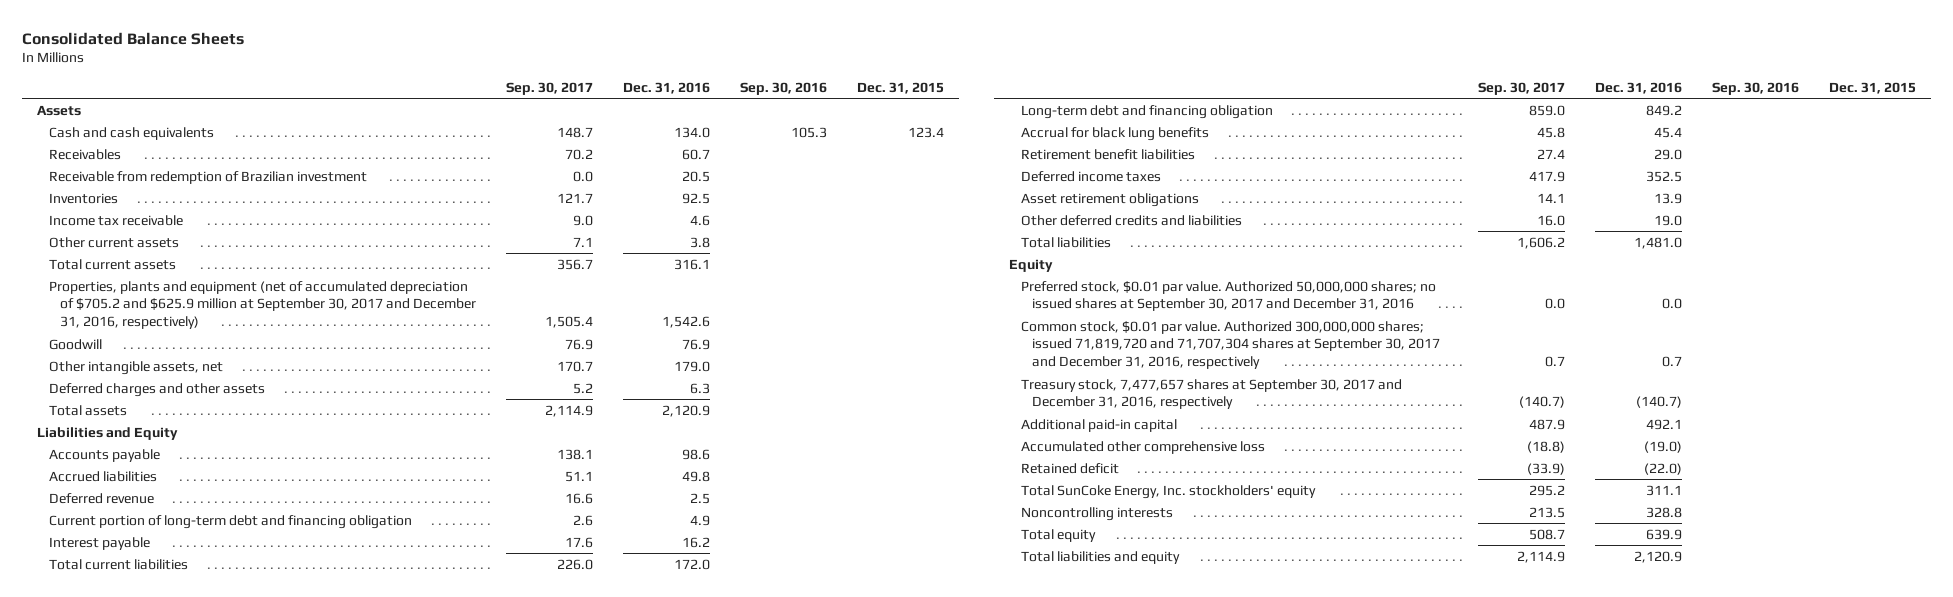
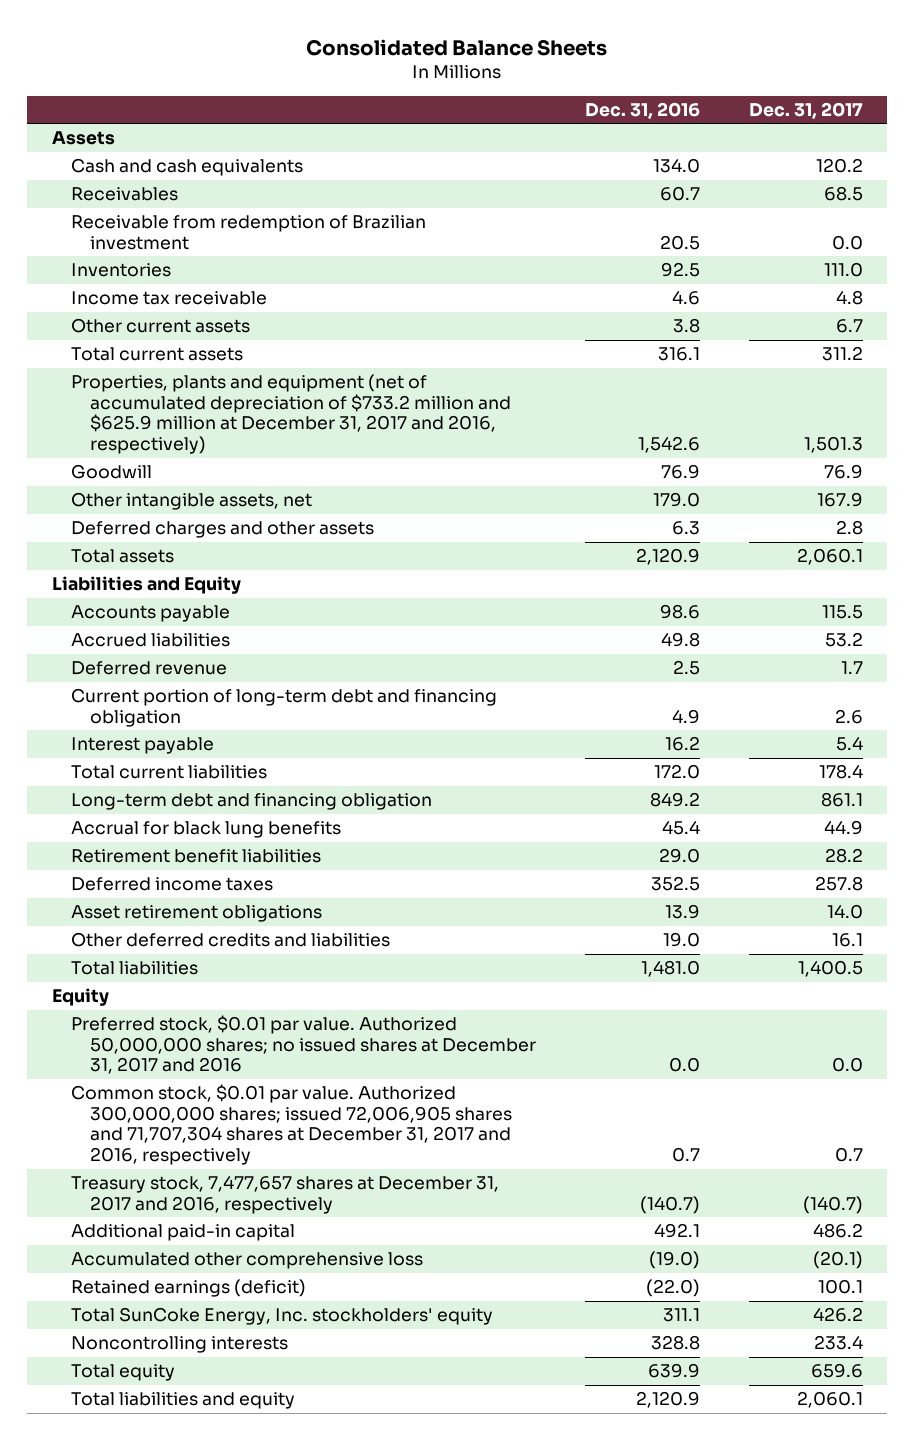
- | Sep. 30, 2017 | Dec. 31, 2016 | Sep. 30, 2016 | Dec. 31, 2015
+ | Dec. 31, 2016 | Dec. 31, 2017
- Properties, plants and equipment (net of accumulated depreciation of $705.2 and $625.9 million at September 30, 2017 and December 31, 2016, respectively) | 1,505.4 | 1,542.6 | |
+ Properties, plants and equipment (net of accumulated depreciation of $733.2 million and $625.9 million at December 31, 2017 and 2016, respectively) | 1,542.6 | 1,501.3
- Preferred stock, $0.01 par value. Authorized 50,000,000 shares; no issued shares at September 30, 2017 and December 31, 2016 | 0.0 | 0.0 | |
- Common stock, $0.01 par value. Authorized 300,000,000 shares; issued 71,819,720 and 71,707,304 shares at September 30, 2017 and December 31, 2016, respectively | 0.7 | 0.7 | |
- Treasury stock, 7,477,657 shares at September 30, 2017 and December 31, 2016, respectively | (140.7) | (140.7) | |
+ Preferred stock, $0.01 par value. Authorized 50,000,000 shares; no issued shares at December 31, 2017 and 2016 | 0.0 | 0.0
+ Common stock, $0.01 par value. Authorized 300,000,000 shares; issued 72,006,905 shares and 71,707,304 shares at December 31, 2017 and 2016, respectively | 0.7 | 0.7
+ Treasury stock, 7,477,657 shares at December 31, 2017 and 2016, respectively | (140.7) | (140.7)
- Retained deficit | (33.9) | (22.0) | |
+ Retained earnings (deficit) | (22.0) | 100.1

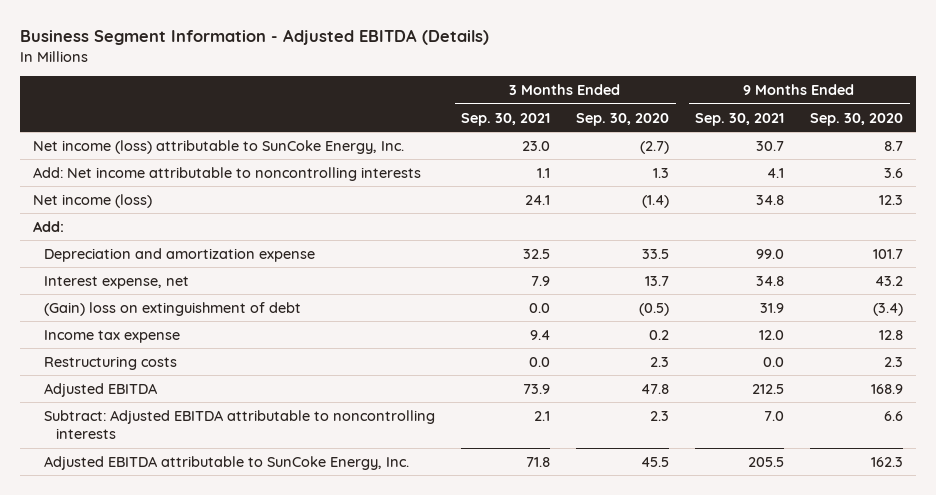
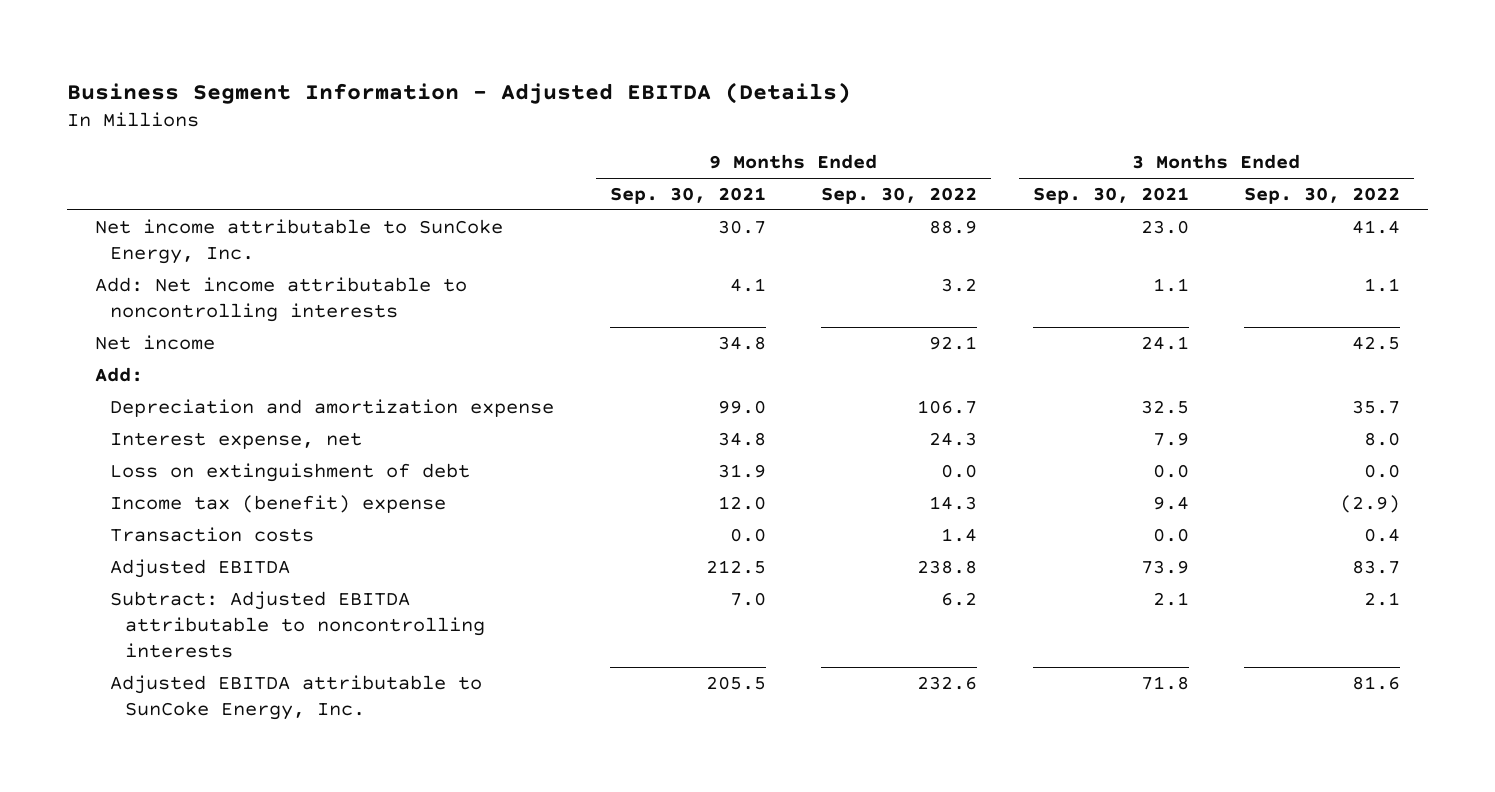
- | 3 Months Ended Sep. 30, 2021 | 3 Months Ended Sep. 30, 2020 | 9 Months Ended Sep. 30, 2021 | 9 Months Ended Sep. 30, 2020
+ | 9 Months Ended Sep. 30, 2021 | 9 Months Ended Sep. 30, 2022 | 3 Months Ended Sep. 30, 2021 | 3 Months Ended Sep. 30, 2022
- Net income (loss) attributable to SunCoke Energy, Inc. | 23.0 | (2.7) | 30.7 | 8.7
+ Net income attributable to SunCoke Energy, Inc. | 30.7 | 88.9 | 23.0 | 41.4
- Net income (loss) | 24.1 | (1.4) | 34.8 | 12.3
+ Net income | 34.8 | 92.1 | 24.1 | 42.5
- (Gain) loss on extinguishment of debt | 0.0 | (0.5) | 31.9 | (3.4)
- Income tax expense | 9.4 | 0.2 | 12.0 | 12.8
- Restructuring costs | 0.0 | 2.3 | 0.0 | 2.3
+ Loss on extinguishment of debt | 31.9 | 0.0 | 0.0 | 0.0
+ Income tax (benefit) expense | 12.0 | 14.3 | 9.4 | (2.9)
+ Transaction costs | 0.0 | 1.4 | 0.0 | 0.4

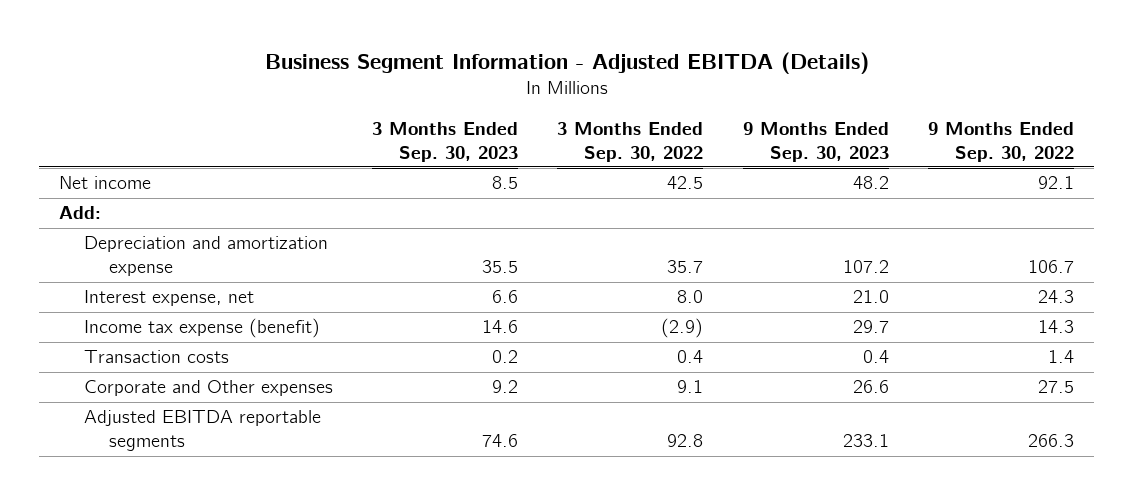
- | 9 Months Ended Sep. 30, 2021 | 9 Months Ended Sep. 30, 2022 | 3 Months Ended Sep. 30, 2021 | 3 Months Ended Sep. 30, 2022
+ | 3 Months Ended Sep. 30, 2023 | 3 Months Ended Sep. 30, 2022 | 9 Months Ended Sep. 30, 2023 | 9 Months Ended Sep. 30, 2022
- Net income attributable to SunCoke Energy, Inc. | 30.7 | 88.9 | 23.0 | 41.4
- Add: Net income attributable to noncontrolling interests | 4.1 | 3.2 | 1.1 | 1.1
- Loss on extinguishment of debt | 31.9 | 0.0 | 0.0 | 0.0
- Income tax (benefit) expense | 12.0 | 14.3 | 9.4 | (2.9)
+ Income tax expense (benefit) | 14.6 | (2.9) | 29.7 | 14.3
- Adjusted EBITDA | 212.5 | 238.8 | 73.9 | 83.7
- Subtract: Adjusted EBITDA attributable to noncontrolling interests | 7.0 | 6.2 | 2.1 | 2.1
- Adjusted EBITDA attributable to SunCoke Energy, Inc. | 205.5 | 232.6 | 71.8 | 81.6
+ Corporate and Other expenses | 9.2 | 9.1 | 26.6 | 27.5
+ Adjusted EBITDA reportable segments | 74.6 | 92.8 | 233.1 | 266.3

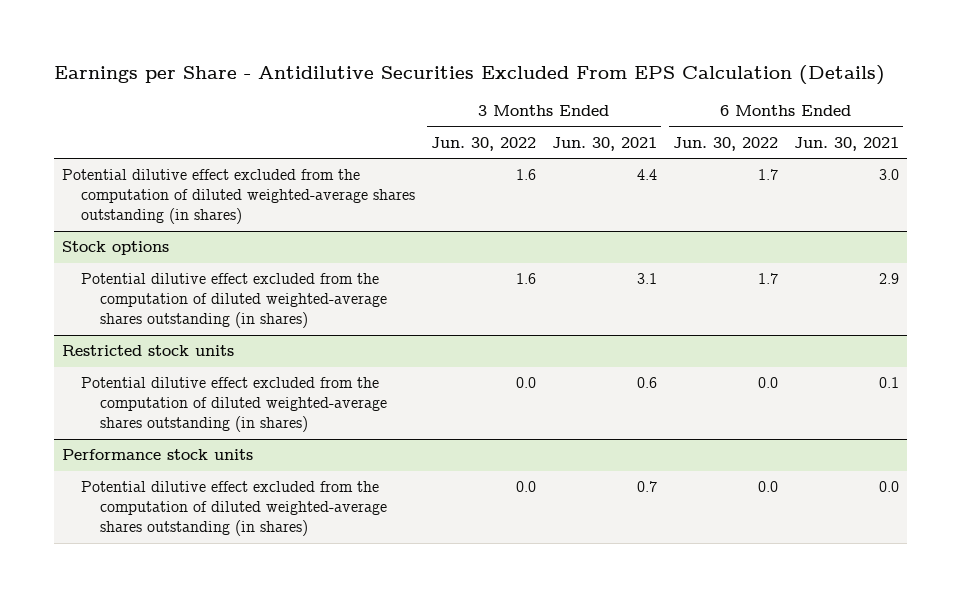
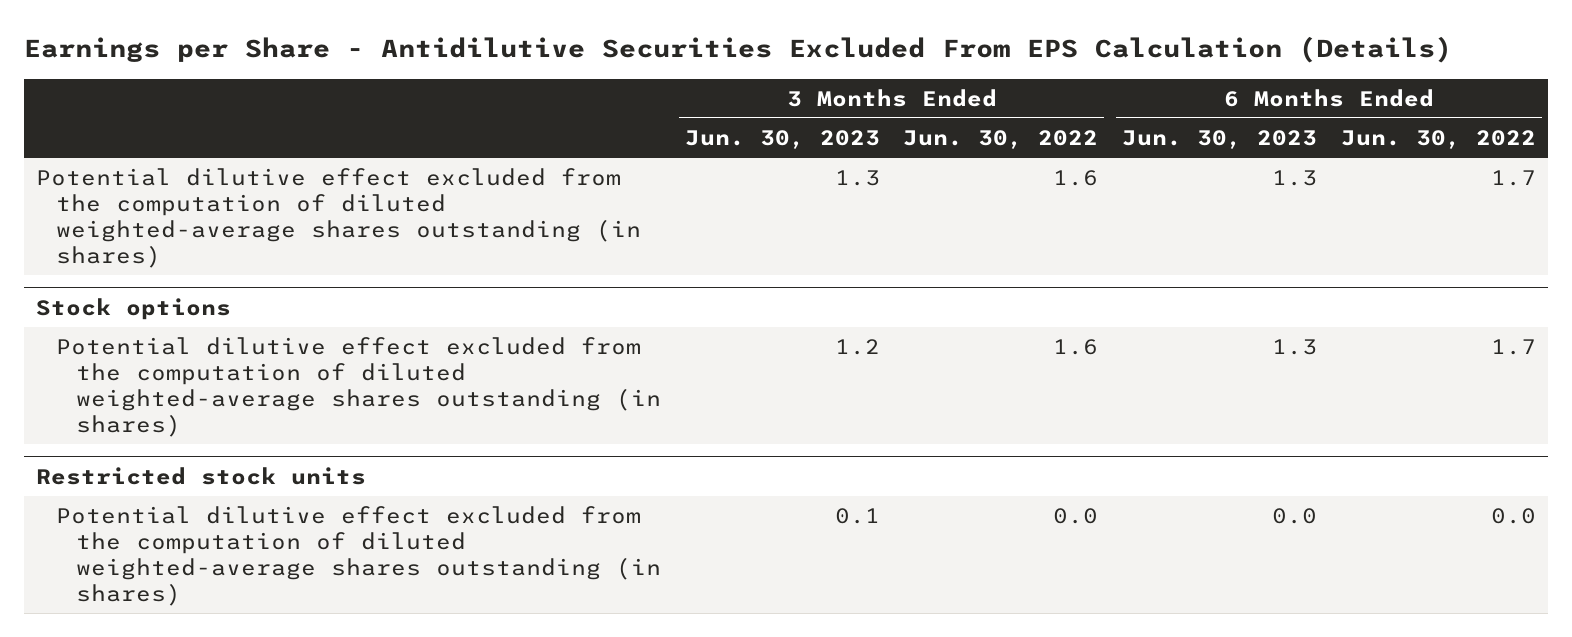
- | 3 Months Ended Jun. 30, 2022 | 3 Months Ended Jun. 30, 2021 | 6 Months Ended Jun. 30, 2022 | 6 Months Ended Jun. 30, 2021
+ | 3 Months Ended Jun. 30, 2023 | 3 Months Ended Jun. 30, 2022 | 6 Months Ended Jun. 30, 2023 | 6 Months Ended Jun. 30, 2022
- Performance stock units
- Potential dilutive effect excluded from the computation of diluted weighted-average shares outstanding (in shares) | 0.0 | 0.7 | 0.0 | 0.0

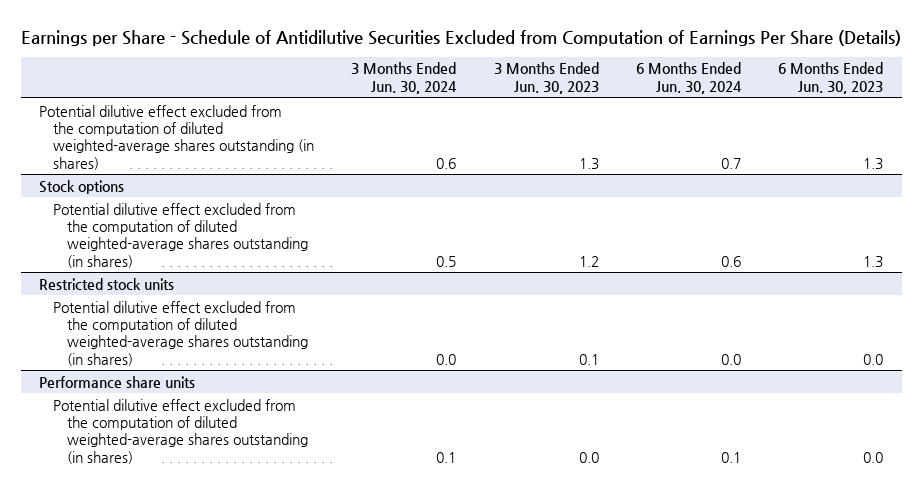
- Earnings per Share - Antidilutive Securities Excluded From EPS Calculation (Details)
+ Earnings per Share - Schedule of Antidilutive Securities Excluded from Computation of Earnings Per Share (Details)
- | 3 Months Ended Jun. 30, 2023 | 3 Months Ended Jun. 30, 2022 | 6 Months Ended Jun. 30, 2023 | 6 Months Ended Jun. 30, 2022
+ | 3 Months Ended Jun. 30, 2024 | 3 Months Ended Jun. 30, 2023 | 6 Months Ended Jun. 30, 2024 | 6 Months Ended Jun. 30, 2023
+ Performance share units
+ Potential dilutive effect excluded from the computation of diluted weighted-average shares outstanding (in shares) | 0.1 | 0.0 | 0.1 | 0.0

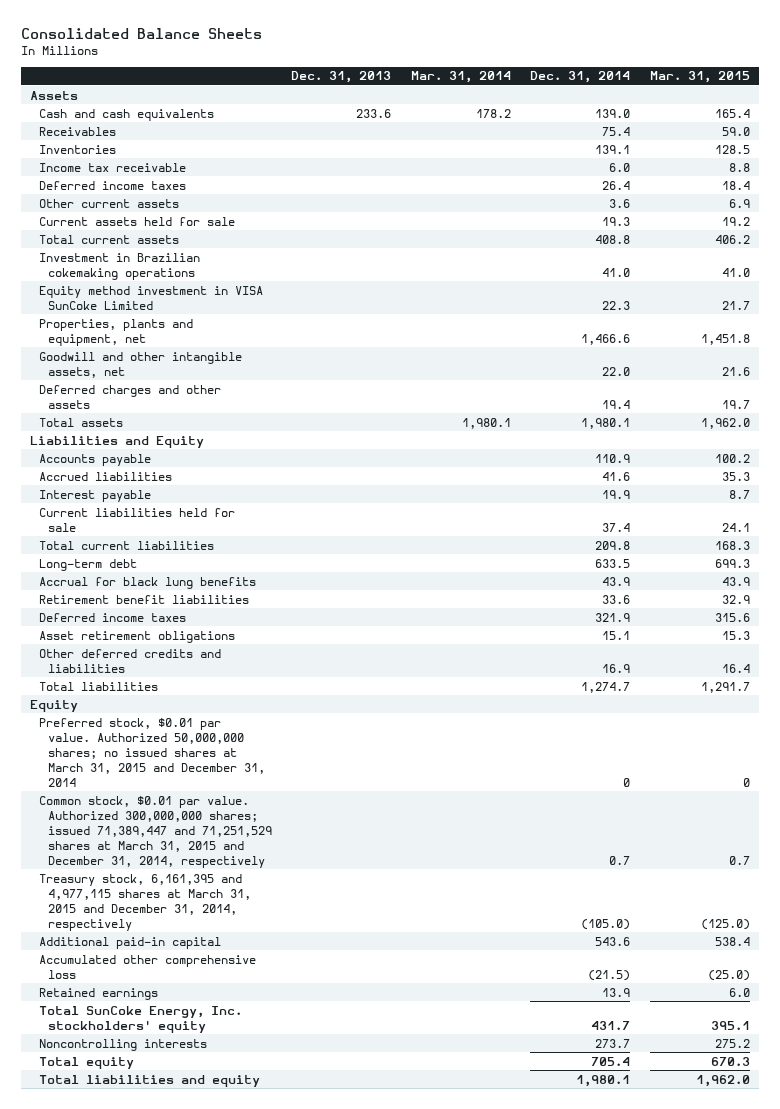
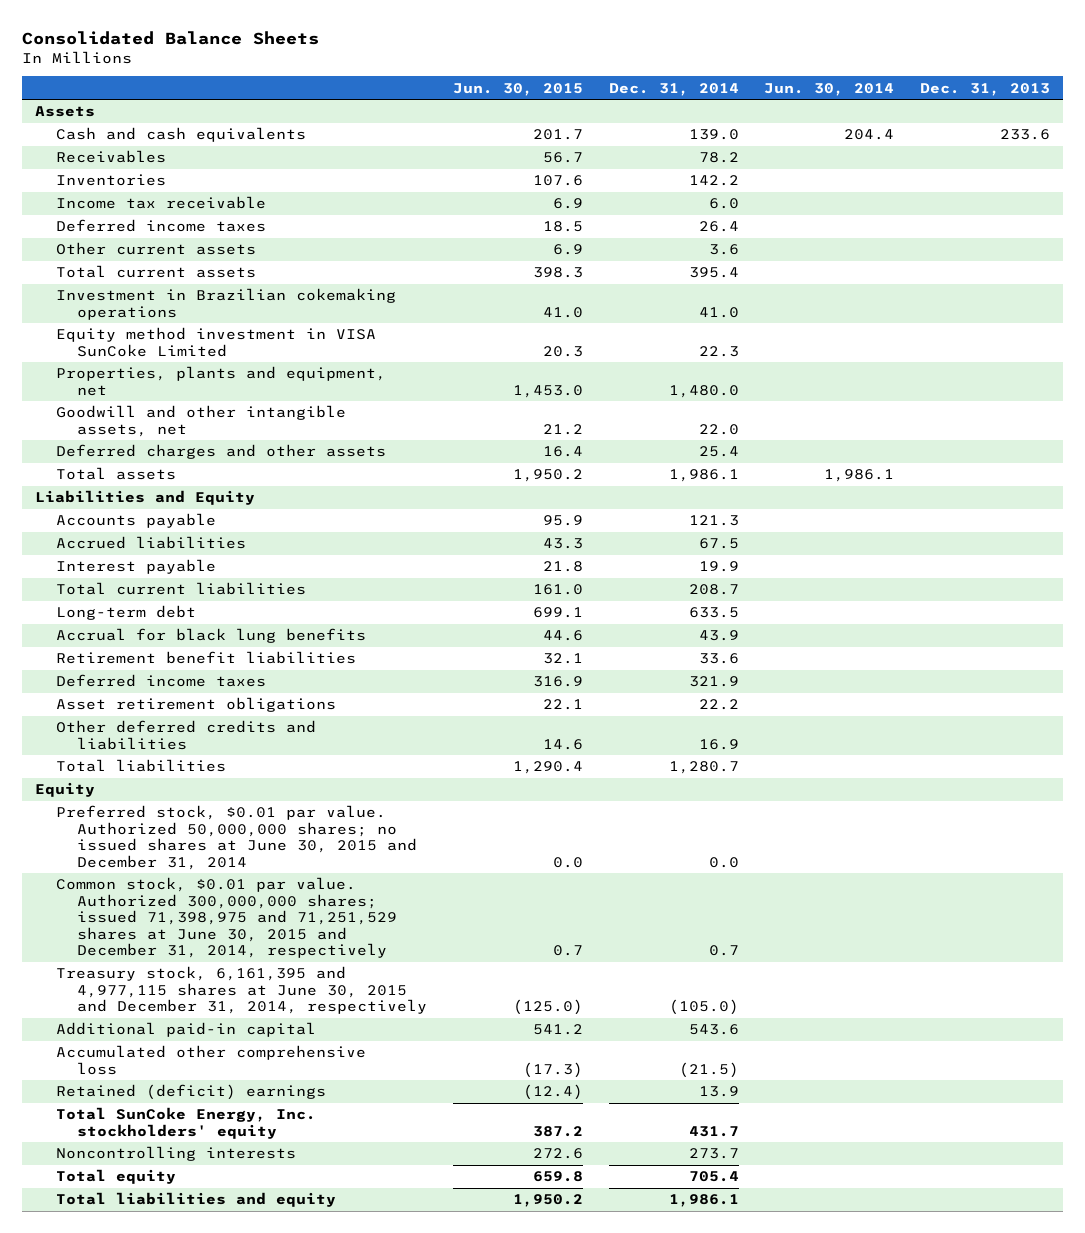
- | Dec. 31, 2013 | Mar. 31, 2014 | Dec. 31, 2014 | Mar. 31, 2015
+ | Jun. 30, 2015 | Dec. 31, 2014 | Jun. 30, 2014 | Dec. 31, 2013
- Receivables | | | 75.4 | 59.0
- Inventories | | | 139.1 | 128.5
+ Receivables | 56.7 | 78.2 | |
+ Inventories | 107.6 | 142.2 | |
- Current assets held for sale | | | 19.3 | 19.2
- Total current assets | | | 408.8 | 406.2
+ Total current assets | 398.3 | 395.4 | |
- Properties, plants and equipment, net | | | 1,466.6 | 1,451.8
+ Properties, plants and equipment, net | 1,453.0 | 1,480.0 | |
- Deferred charges and other assets | | | 19.4 | 19.7
- Total assets | | 1,980.1 | 1,980.1 | 1,962.0
+ Deferred charges and other assets | 16.4 | 25.4 | |
+ Total assets | 1,950.2 | 1,986.1 | 1,986.1 |
- Accounts payable | | | 110.9 | 100.2
- Accrued liabilities | | | 41.6 | 35.3
+ Accounts payable | 95.9 | 121.3 | |
+ Accrued liabilities | 43.3 | 67.5 | |
- Current liabilities held for sale | | | 37.4 | 24.1
- Total current liabilities | | | 209.8 | 168.3
+ Total current liabilities | 161.0 | 208.7 | |
- Asset retirement obligations | | | 15.1 | 15.3
+ Asset retirement obligations | 22.1 | 22.2 | |
- Total liabilities | | | 1,274.7 | 1,291.7
+ Total liabilities | 1,290.4 | 1,280.7 | |
- Preferred stock, $0.01 par value. Authorized 50,000,000 shares; no issued shares at March 31, 2015 and December 31, 2014 | | | 0 | 0
- Common stock, $0.01 par value. Authorized 300,000,000 shares; issued 71,389,447 and 71,251,529 shares at March 31, 2015 and December 31, 2014, respectively | | | 0.7 | 0.7
- Treasury stock, 6,161,395 and 4,977,115 shares at March 31, 2015 and December 31, 2014, respectively | | | (105.0) | (125.0)
+ Preferred stock, $0.01 par value. Authorized 50,000,000 shares; no issued shares at June 30, 2015 and December 31, 2014 | 0.0 | 0.0 | |
+ Common stock, $0.01 par value. Authorized 300,000,000 shares; issued 71,398,975 and 71,251,529 shares at June 30, 2015 and December 31, 2014, respectively | 0.7 | 0.7 | |
+ Treasury stock, 6,161,395 and 4,977,115 shares at June 30, 2015 and December 31, 2014, respectively | (125.0) | (105.0) | |
- Retained earnings | | | 13.9 | 6.0
+ Retained (deficit) earnings | (12.4) | 13.9 | |
- Total liabilities and equity | | | 1,980.1 | 1,962.0
+ Total liabilities and equity | 1,950.2 | 1,986.1 | |

